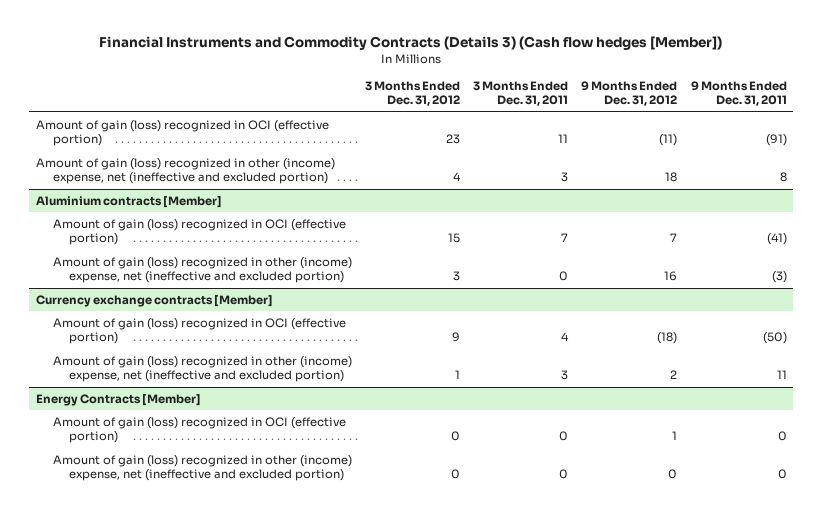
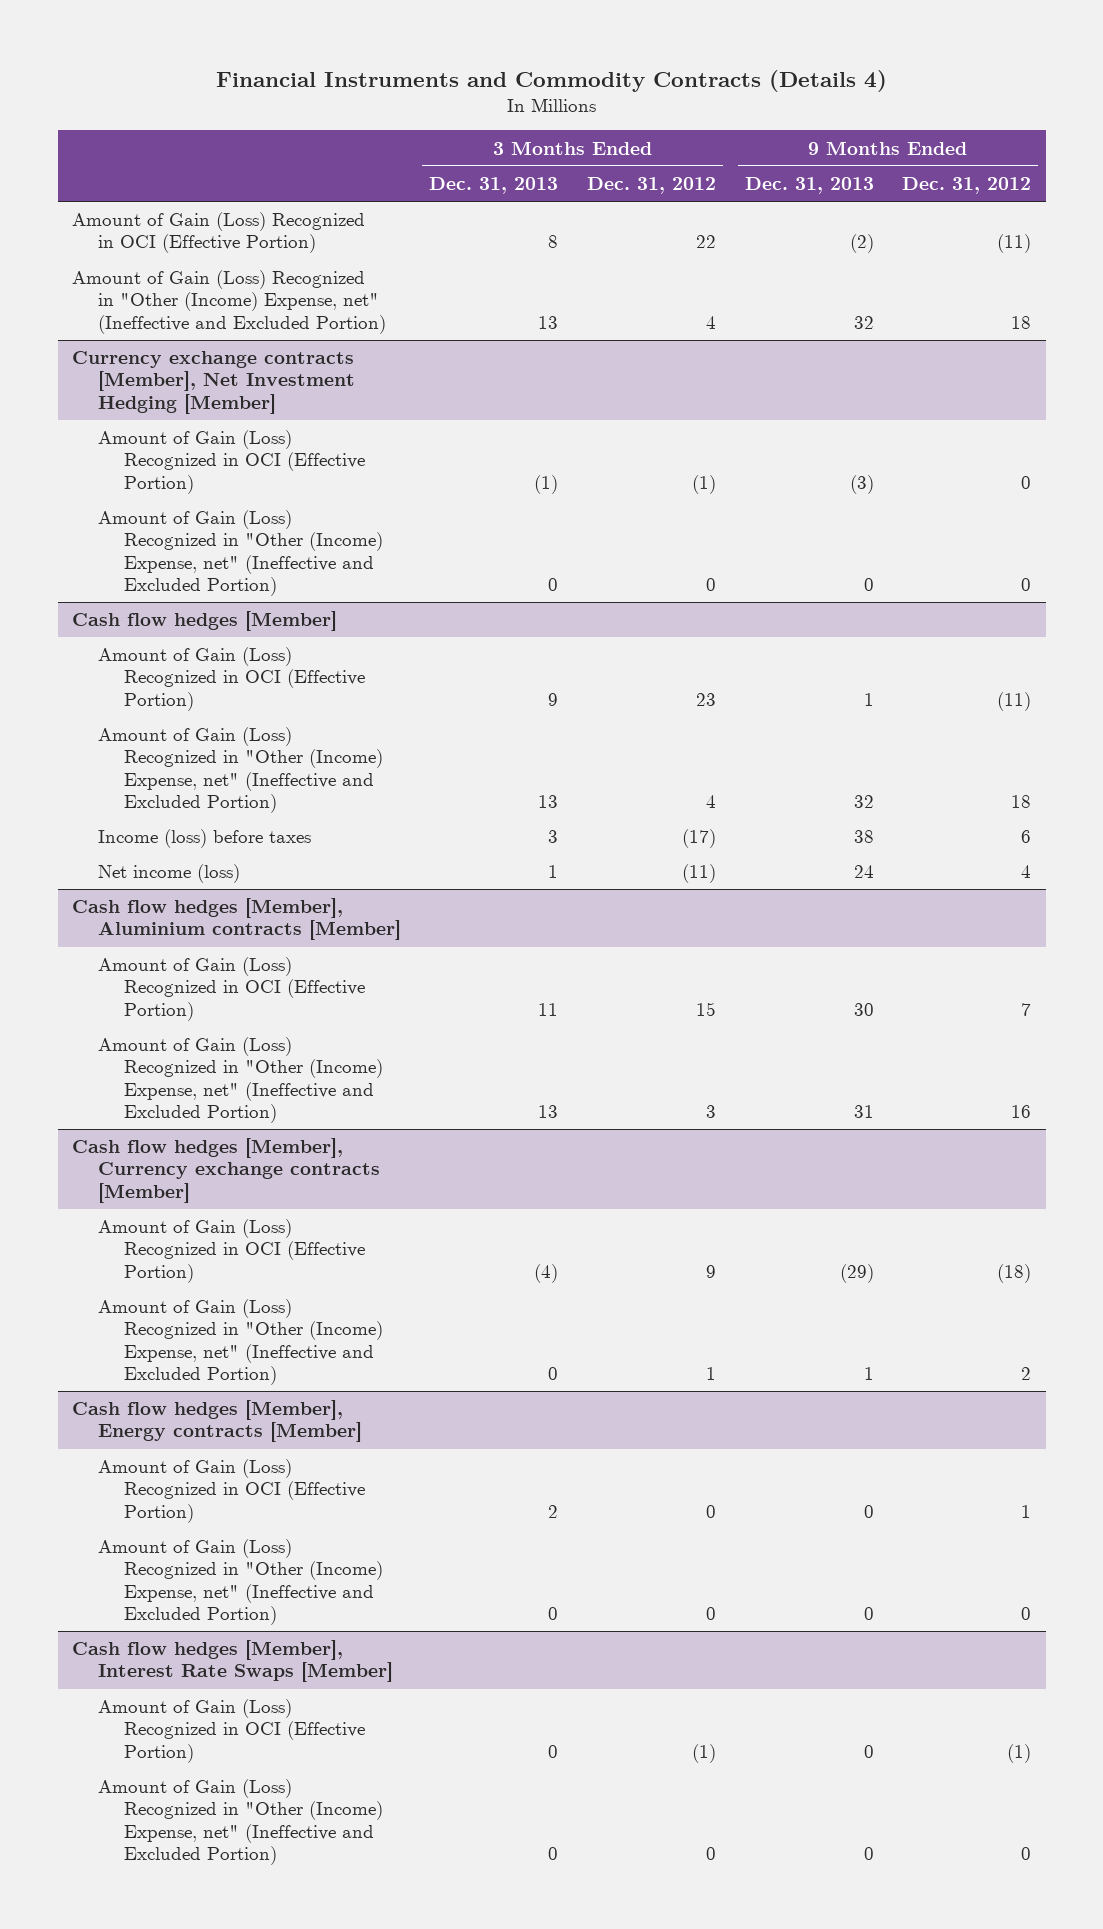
- Financial Instruments and Commodity Contracts (Details 3) (Cash flow hedges [Member])
+ Financial Instruments and Commodity Contracts (Details 4)
- | 3 Months Ended Dec. 31, 2012 | 3 Months Ended Dec. 31, 2011 | 9 Months Ended Dec. 31, 2012 | 9 Months Ended Dec. 31, 2011
+ | 3 Months Ended Dec. 31, 2013 | 3 Months Ended Dec. 31, 2012 | 9 Months Ended Dec. 31, 2013 | 9 Months Ended Dec. 31, 2012
- Amount of gain (loss) recognized in OCI (effective portion) | 23 | 11 | (11) | (91)
- Amount of gain (loss) recognized in other (income) expense, net (ineffective and excluded portion) | 4 | 3 | 18 | 8
- Aluminium contracts [Member]
- Amount of gain (loss) recognized in OCI (effective portion) | 15 | 7 | 7 | (41)
- Amount of gain (loss) recognized in other (income) expense, net (ineffective and excluded portion) | 3 | 0 | 16 | (3)
- Currency exchange contracts [Member]
- Amount of gain (loss) recognized in OCI (effective portion) | 9 | 4 | (18) | (50)
- Amount of gain (loss) recognized in other (income) expense, net (ineffective and excluded portion) | 1 | 3 | 2 | 11
- Energy Contracts [Member]
- Amount of gain (loss) recognized in OCI (effective portion) | 0 | 0 | 1 | 0
- Amount of gain (loss) recognized in other (income) expense, net (ineffective and excluded portion) | 0 | 0 | 0 | 0
+ Amount of Gain (Loss) Recognized in OCI (Effective Portion) | 8 | 22 | (2) | (11)
+ Amount of Gain (Loss) Recognized in "Other (Income) Expense, net" (Ineffective and Excluded Portion) | 13 | 4 | 32 | 18
+ Currency exchange contracts [Member], Net Investment Hedging [Member]
+ Amount of Gain (Loss) Recognized in OCI (Effective Portion) | (1) | (1) | (3) | 0
+ Amount of Gain (Loss) Recognized in "Other (Income) Expense, net" (Ineffective and Excluded Portion) | 0 | 0 | 0 | 0
+ Cash flow hedges [Member]
+ Amount of Gain (Loss) Recognized in OCI (Effective Portion) | 9 | 23 | 1 | (11)
+ Amount of Gain (Loss) Recognized in "Other (Income) Expense, net" (Ineffective and Excluded Portion) | 13 | 4 | 32 | 18
+ Income (loss) before taxes | 3 | (17) | 38 | 6
+ Net income (loss) | 1 | (11) | 24 | 4
+ Cash flow hedges [Member], Aluminium contracts [Member]
+ Amount of Gain (Loss) Recognized in OCI (Effective Portion) | 11 | 15 | 30 | 7
+ Amount of Gain (Loss) Recognized in "Other (Income) Expense, net" (Ineffective and Excluded Portion) | 13 | 3 | 31 | 16
+ Cash flow hedges [Member], Currency exchange contracts [Member]
+ Amount of Gain (Loss) Recognized in OCI (Effective Portion) | (4) | 9 | (29) | (18)
+ Amount of Gain (Loss) Recognized in "Other (Income) Expense, net" (Ineffective and Excluded Portion) | 0 | 1 | 1 | 2
+ Cash flow hedges [Member], Energy contracts [Member]
+ Amount of Gain (Loss) Recognized in OCI (Effective Portion) | 2 | 0 | 0 | 1
+ Amount of Gain (Loss) Recognized in "Other (Income) Expense, net" (Ineffective and Excluded Portion) | 0 | 0 | 0 | 0
+ Cash flow hedges [Member], Interest Rate Swaps [Member]
+ Amount of Gain (Loss) Recognized in OCI (Effective Portion) | 0 | (1) | 0 | (1)
+ Amount of Gain (Loss) Recognized in "Other (Income) Expense, net" (Ineffective and Excluded Portion) | 0 | 0 | 0 | 0

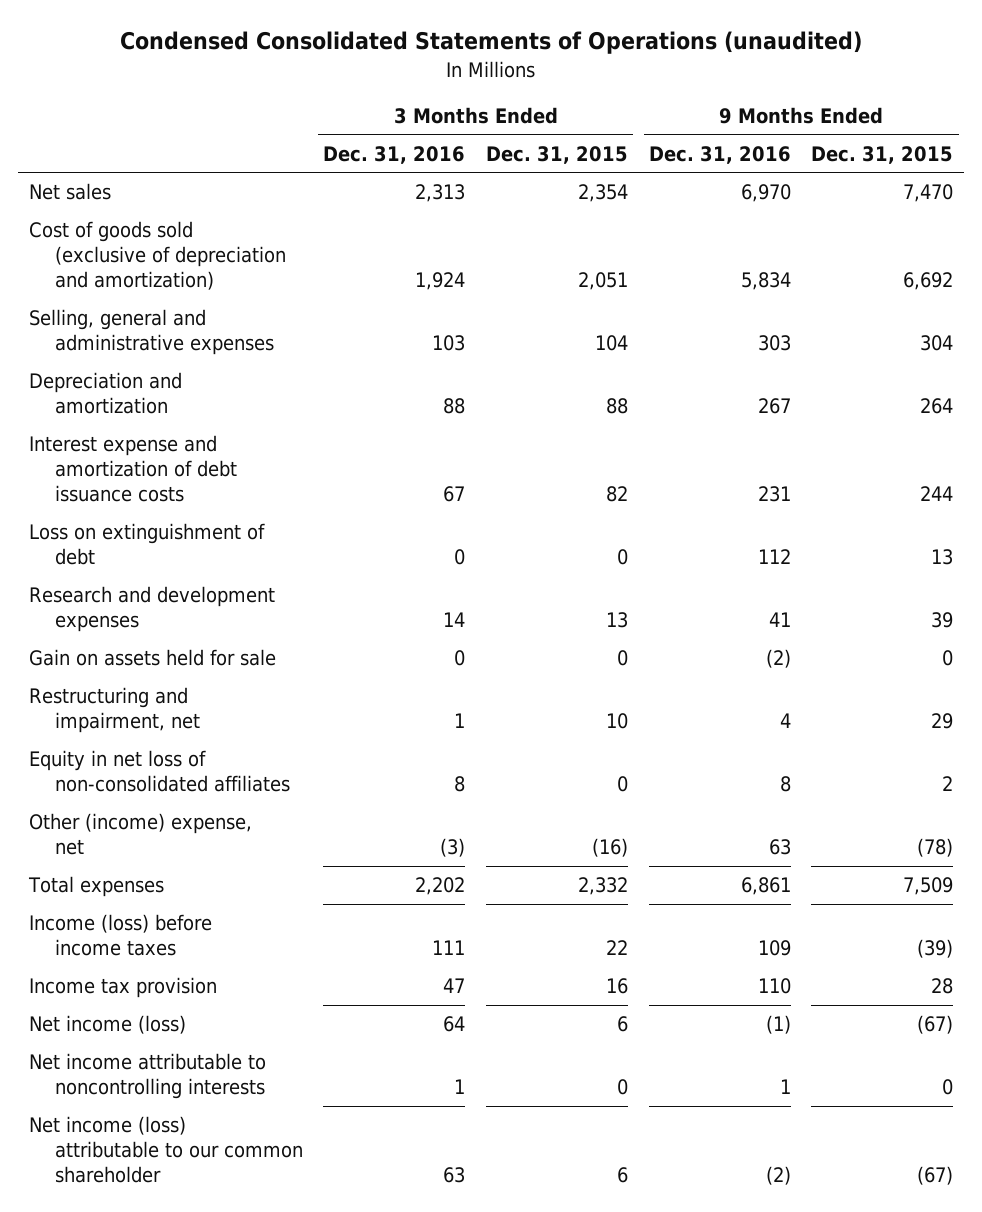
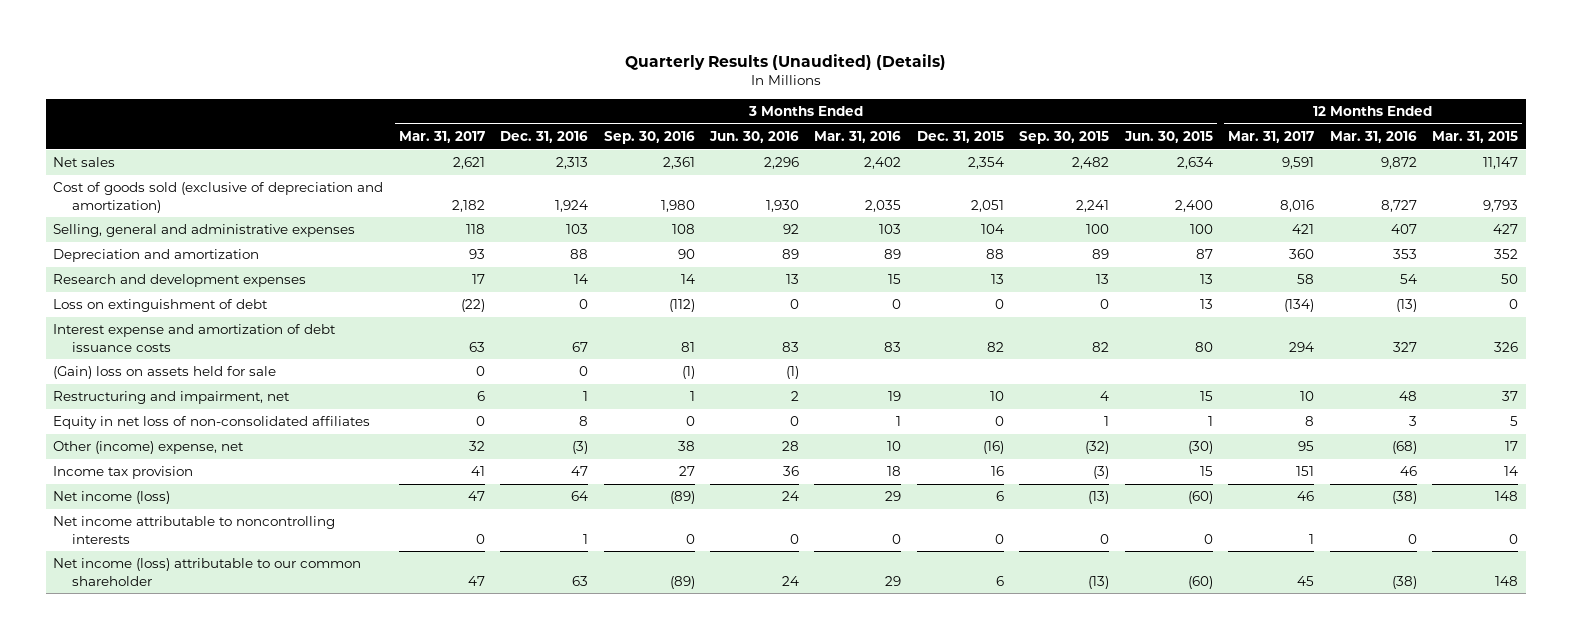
- Condensed Consolidated Statements of Operations (unaudited)
+ Quarterly Results (Unaudited) (Details)
- | 3 Months Ended Dec. 31, 2016 | 3 Months Ended Dec. 31, 2015 | 9 Months Ended Dec. 31, 2016 | 9 Months Ended Dec. 31, 2015
+ | 3 Months Ended Mar. 31, 2017 | 3 Months Ended Dec. 31, 2016 | 3 Months Ended Sep. 30, 2016 | 3 Months Ended Jun. 30, 2016 | 3 Months Ended Mar. 31, 2016 | 3 Months Ended Dec. 31, 2015 | 3 Months Ended Sep. 30, 2015 | 3 Months Ended Jun. 30, 2015 | 12 Months Ended Mar. 31, 2017 | 12 Months Ended Mar. 31, 2016 | 12 Months Ended Mar. 31, 2015
- Gain on assets held for sale | 0 | 0 | (2) | 0
moved down: Loss on extinguishment of debt | (22) | 0 | (112) | 0 | 0 | 0 | 0 | 13 | (134) | (13) | 0
moved down: Interest expense and amortization of debt issuance costs | 63 | 67 | 81 | 83 | 83 | 82 | 82 | 80 | 294 | 327 | 326
+ (Gain) loss on assets held for sale | 0 | 0 | (1) | (1) | | | | | | |
- Total expenses | 2,202 | 2,332 | 6,861 | 7,509
- Income (loss) before income taxes | 111 | 22 | 109 | (39)

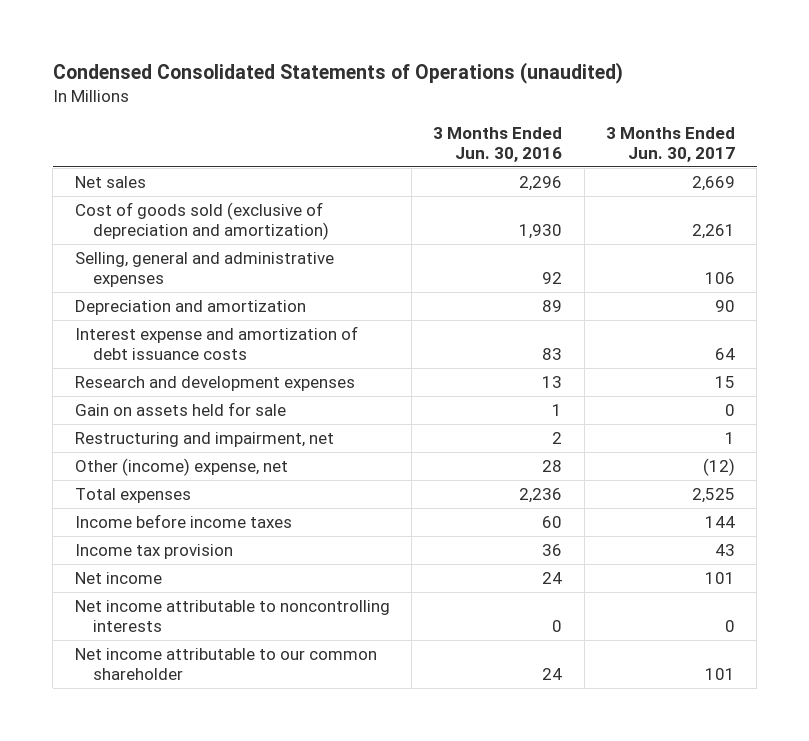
- Quarterly Results (Unaudited) (Details)
+ Condensed Consolidated Statements of Operations (unaudited)
- | 3 Months Ended Mar. 31, 2017 | 3 Months Ended Dec. 31, 2016 | 3 Months Ended Sep. 30, 2016 | 3 Months Ended Jun. 30, 2016 | 3 Months Ended Mar. 31, 2016 | 3 Months Ended Dec. 31, 2015 | 3 Months Ended Sep. 30, 2015 | 3 Months Ended Jun. 30, 2015 | 12 Months Ended Mar. 31, 2017 | 12 Months Ended Mar. 31, 2016 | 12 Months Ended Mar. 31, 2015
+ | 3 Months Ended Jun. 30, 2016 | 3 Months Ended Jun. 30, 2017
- Loss on extinguishment of debt | (22) | 0 | (112) | 0 | 0 | 0 | 0 | 13 | (134) | (13) | 0
- (Gain) loss on assets held for sale | 0 | 0 | (1) | (1) | | | | | | |
moved down: Research and development expenses | 13 | 15
+ Gain on assets held for sale | 1 | 0
- Equity in net loss of non-consolidated affiliates | 0 | 8 | 0 | 0 | 1 | 0 | 1 | 1 | 8 | 3 | 5
+ Total expenses | 2,236 | 2,525
+ Income before income taxes | 60 | 144
- Net income (loss) | 47 | 64 | (89) | 24 | 29 | 6 | (13) | (60) | 46 | (38) | 148
+ Net income | 24 | 101
- Net income (loss) attributable to our common shareholder | 47 | 63 | (89) | 24 | 29 | 6 | (13) | (60) | 45 | (38) | 148
+ Net income attributable to our common shareholder | 24 | 101

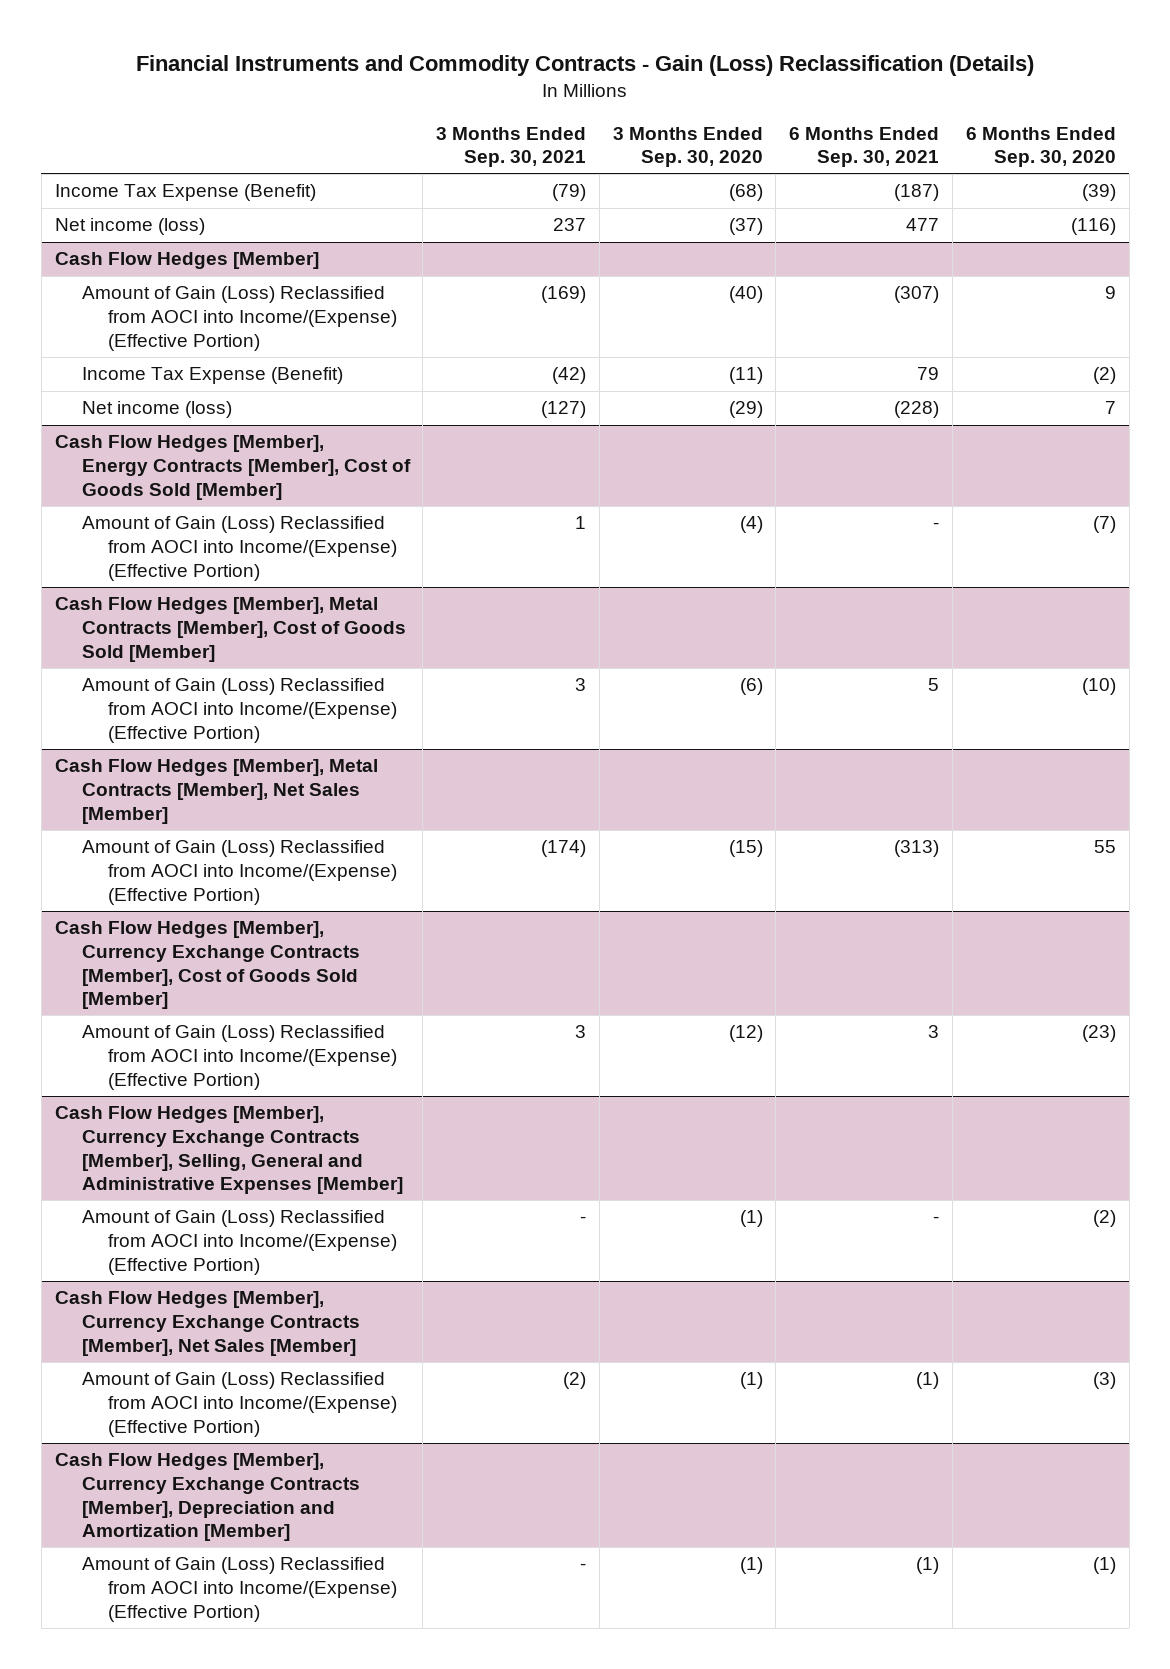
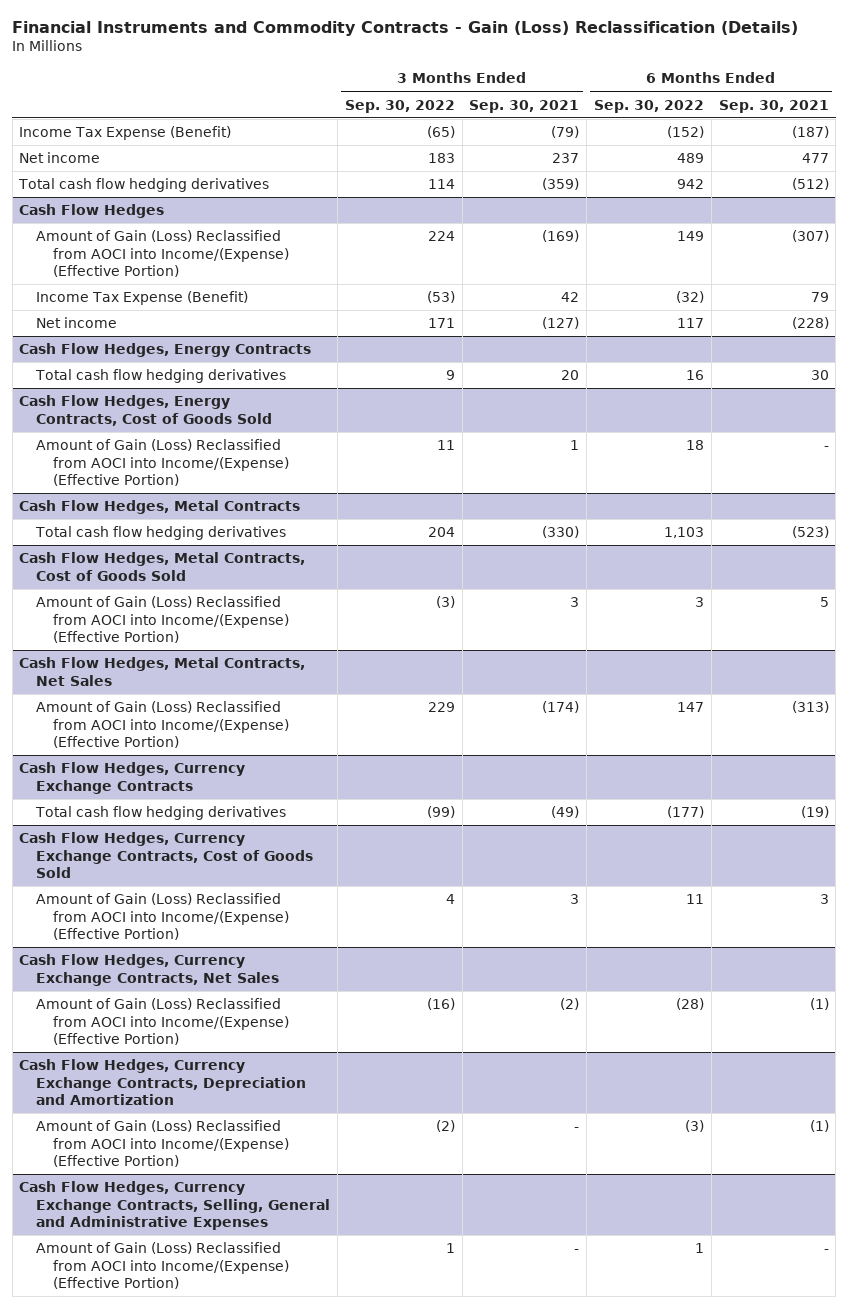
- | 3 Months Ended Sep. 30, 2021 | 3 Months Ended Sep. 30, 2020 | 6 Months Ended Sep. 30, 2021 | 6 Months Ended Sep. 30, 2020
+ | 3 Months Ended Sep. 30, 2022 | 3 Months Ended Sep. 30, 2021 | 6 Months Ended Sep. 30, 2022 | 6 Months Ended Sep. 30, 2021
- Net income (loss) | 237 | (37) | 477 | (116)
- Cash Flow Hedges [Member]
+ Net income | 183 | 237 | 489 | 477
+ Total cash flow hedging derivatives | 114 | (359) | 942 | (512)
+ Cash Flow Hedges
- Income Tax Expense (Benefit) | (42) | (11) | 79 | (2)
- Net income (loss) | (127) | (29) | (228) | 7
- Cash Flow Hedges [Member], Energy Contracts [Member], Cost of Goods Sold [Member]
+ Income Tax Expense (Benefit) | (53) | 42 | (32) | 79
+ Net income | 171 | (127) | 117 | (228)
+ Cash Flow Hedges, Energy Contracts
+ Total cash flow hedging derivatives | 9 | 20 | 16 | 30
+ Cash Flow Hedges, Energy Contracts, Cost of Goods Sold
- Cash Flow Hedges [Member], Metal Contracts [Member], Cost of Goods Sold [Member]
+ Cash Flow Hedges, Metal Contracts
+ Total cash flow hedging derivatives | 204 | (330) | 1,103 | (523)
+ Cash Flow Hedges, Metal Contracts, Cost of Goods Sold
- Cash Flow Hedges [Member], Metal Contracts [Member], Net Sales [Member]
+ Cash Flow Hedges, Metal Contracts, Net Sales
- Cash Flow Hedges [Member], Currency Exchange Contracts [Member], Cost of Goods Sold [Member]
+ Cash Flow Hedges, Currency Exchange Contracts
+ Total cash flow hedging derivatives | (99) | (49) | (177) | (19)
+ Cash Flow Hedges, Currency Exchange Contracts, Cost of Goods Sold
- Cash Flow Hedges [Member], Currency Exchange Contracts [Member], Selling, General and Administrative Expenses [Member]
- Amount of Gain (Loss) Reclassified from AOCI into Income/(Expense) (Effective Portion) | - | (1) | - | (2)
- Cash Flow Hedges [Member], Currency Exchange Contracts [Member], Net Sales [Member]
+ Cash Flow Hedges, Currency Exchange Contracts, Net Sales
- Cash Flow Hedges [Member], Currency Exchange Contracts [Member], Depreciation and Amortization [Member]
+ Cash Flow Hedges, Currency Exchange Contracts, Depreciation and Amortization
+ Cash Flow Hedges, Currency Exchange Contracts, Selling, General and Administrative Expenses
+ Amount of Gain (Loss) Reclassified from AOCI into Income/(Expense) (Effective Portion) | 1 | - | 1 | -

